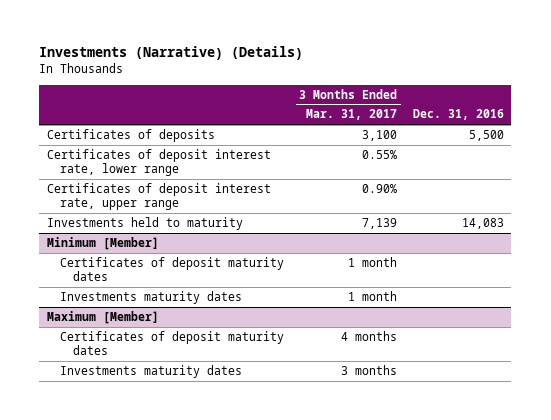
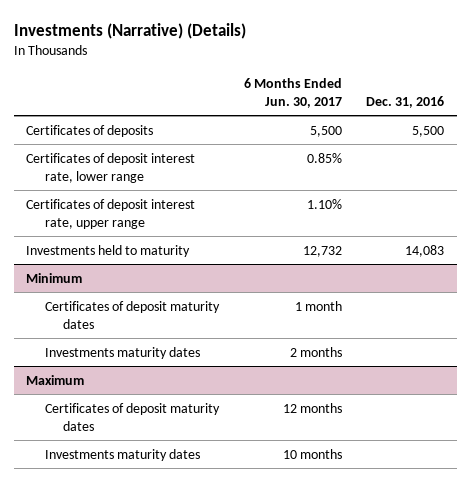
- | 3 Months Ended Mar. 31, 2017 | Dec. 31, 2016
+ | 6 Months Ended Jun. 30, 2017 | Dec. 31, 2016
- Minimum [Member]
+ Minimum
- Maximum [Member]
+ Maximum

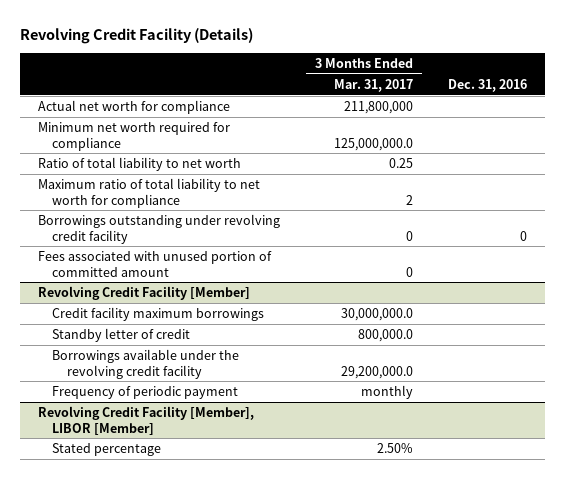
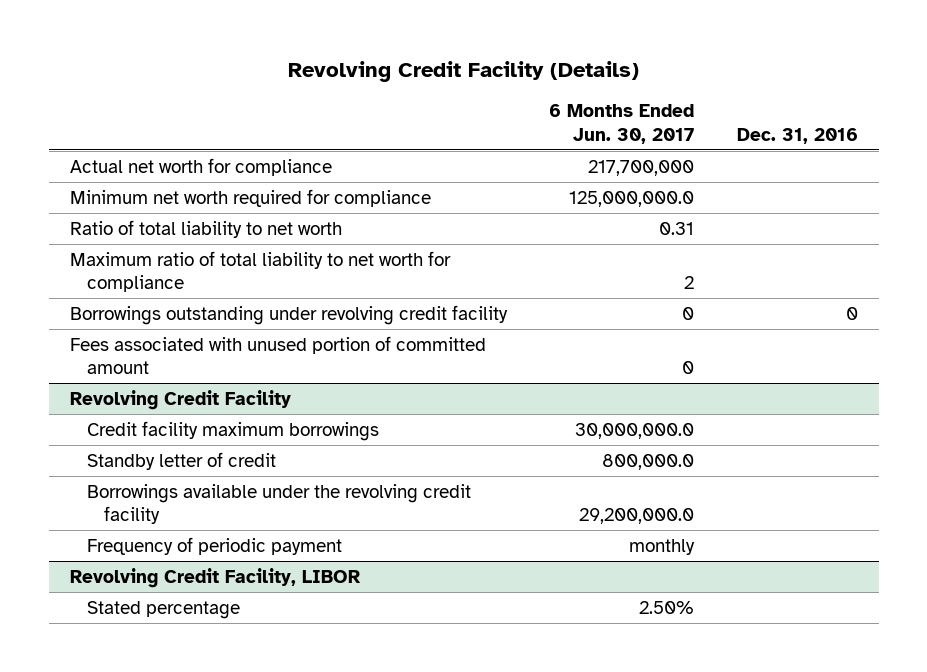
- | 3 Months Ended Mar. 31, 2017 | Dec. 31, 2016
+ | 6 Months Ended Jun. 30, 2017 | Dec. 31, 2016
- Revolving Credit Facility [Member]
+ Revolving Credit Facility
- Revolving Credit Facility [Member], LIBOR [Member]
+ Revolving Credit Facility, LIBOR

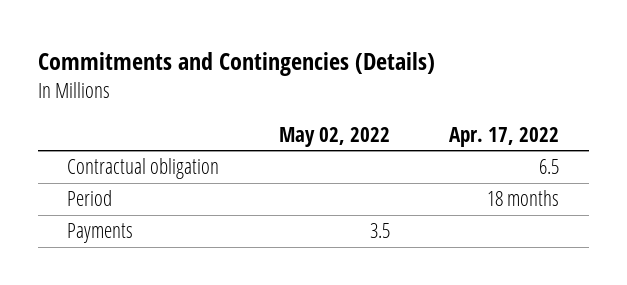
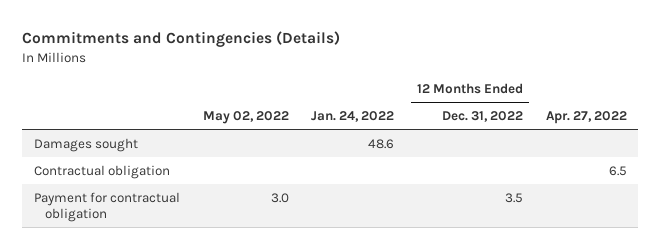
- | May 02, 2022 | Apr. 17, 2022
+ | May 02, 2022 | Jan. 24, 2022 | 12 Months Ended Dec. 31, 2022 | Apr. 27, 2022
+ Damages sought | | 48.6 | |
- Period | | 18 months
- Payments | 3.5 |
+ Payment for contractual obligation | 3.0 | | 3.5 |

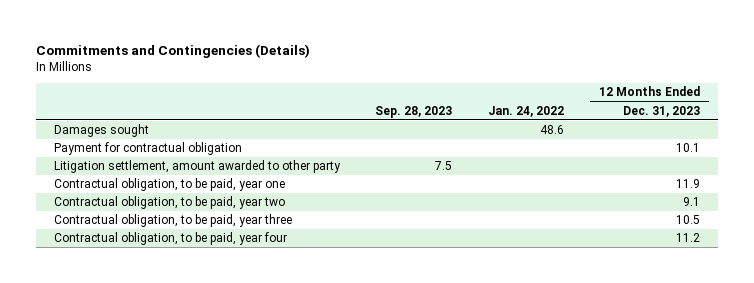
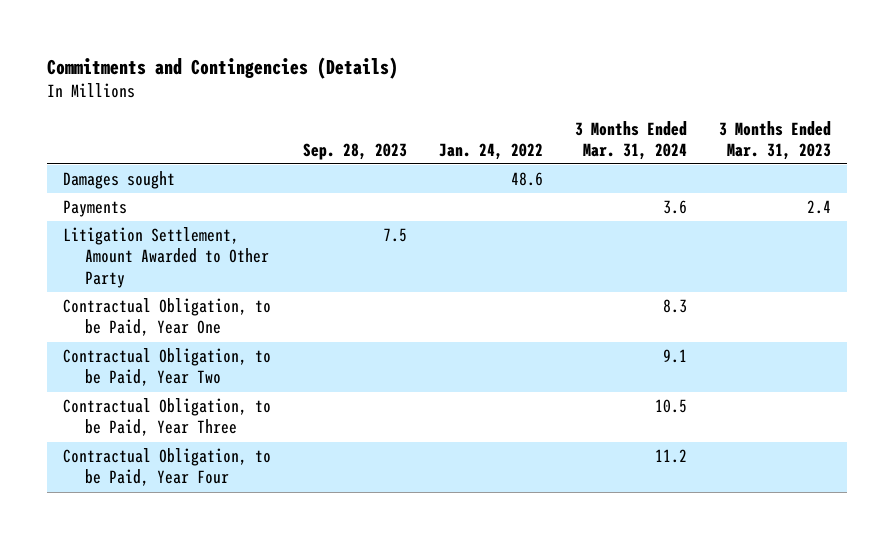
- | Sep. 28, 2023 | Jan. 24, 2022 | 12 Months Ended Dec. 31, 2023
+ | Sep. 28, 2023 | Jan. 24, 2022 | 3 Months Ended Mar. 31, 2024 | 3 Months Ended Mar. 31, 2023
- Payment for contractual obligation | | | 10.1
- Litigation settlement, amount awarded to other party | 7.5 | |
- Contractual obligation, to be paid, year one | | | 11.9
- Contractual obligation, to be paid, year two | | | 9.1
- Contractual obligation, to be paid, year three | | | 10.5
- Contractual obligation, to be paid, year four | | | 11.2
+ Payments | | | 3.6 | 2.4
+ Litigation Settlement, Amount Awarded to Other Party | 7.5 | | |
+ Contractual Obligation, to be Paid, Year One | | | 8.3 |
+ Contractual Obligation, to be Paid, Year Two | | | 9.1 |
+ Contractual Obligation, to be Paid, Year Three | | | 10.5 |
+ Contractual Obligation, to be Paid, Year Four | | | 11.2 |

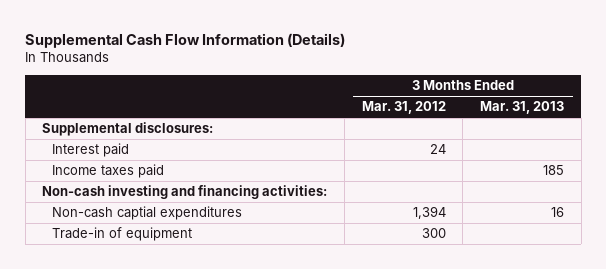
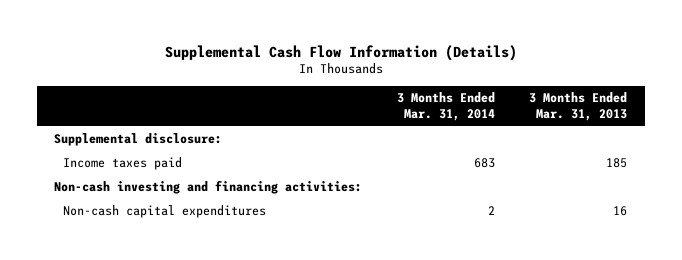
- | 3 Months Ended Mar. 31, 2012 | 3 Months Ended Mar. 31, 2013
+ | 3 Months Ended Mar. 31, 2014 | 3 Months Ended Mar. 31, 2013
- Supplemental disclosures:
- Interest paid | 24 |
+ Supplemental disclosure:
- Non-cash captial expenditures | 1,394 | 16
- Trade-in of equipment | 300 |
+ Non-cash capital expenditures | 2 | 16

